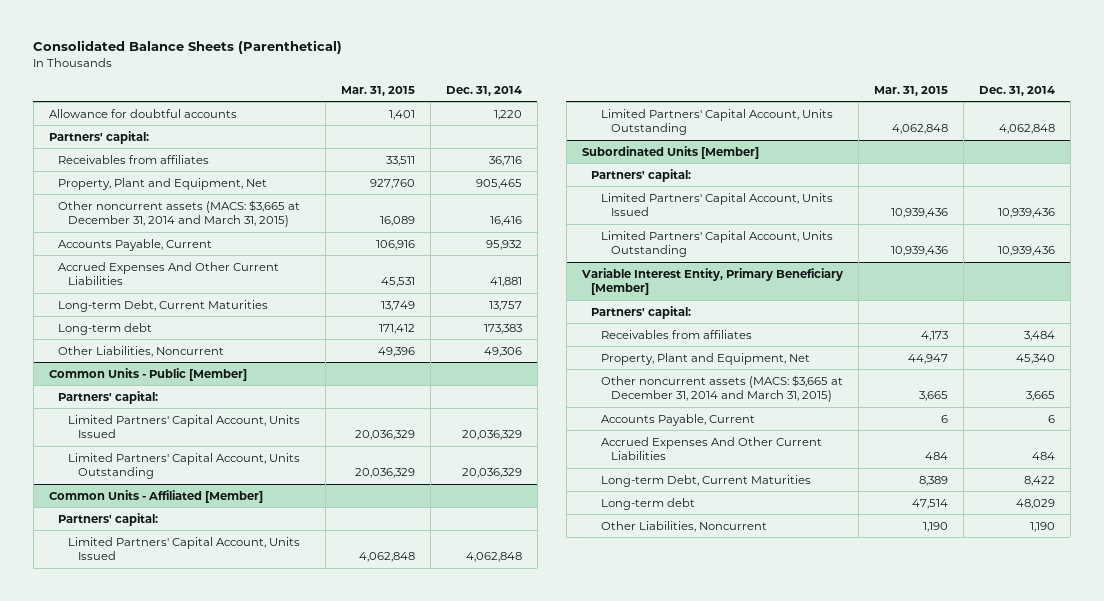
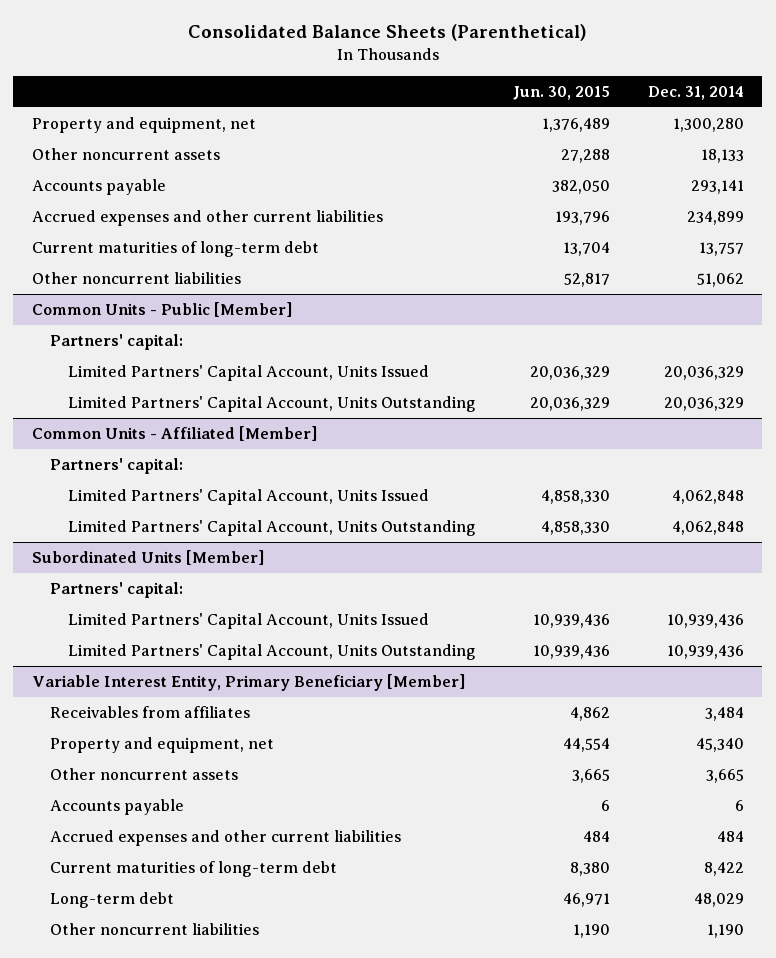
- | Mar. 31, 2015 | Dec. 31, 2014
+ | Jun. 30, 2015 | Dec. 31, 2014
- Allowance for doubtful accounts | 1,401 | 1,220
- Partners' capital:
- Receivables from affiliates | 33,511 | 36,716
- Property, Plant and Equipment, Net | 927,760 | 905,465
- Other noncurrent assets (MACS: $3,665 at December 31, 2014 and March 31, 2015) | 16,089 | 16,416
- Accounts Payable, Current | 106,916 | 95,932
- Accrued Expenses And Other Current Liabilities | 45,531 | 41,881
- Long-term Debt, Current Maturities | 13,749 | 13,757
- Long-term debt | 171,412 | 173,383
- Other Liabilities, Noncurrent | 49,396 | 49,306
+ Property and equipment, net | 1,376,489 | 1,300,280
+ Other noncurrent assets | 27,288 | 18,133
+ Accounts payable | 382,050 | 293,141
+ Accrued expenses and other current liabilities | 193,796 | 234,899
+ Current maturities of long-term debt | 13,704 | 13,757
+ Other noncurrent liabilities | 52,817 | 51,062
@ Variable Interest Entity, Primary Beneficiary [Member]
- Partners' capital:
- Property, Plant and Equipment, Net | 44,947 | 45,340
- Other noncurrent assets (MACS: $3,665 at December 31, 2014 and March 31, 2015) | 3,665 | 3,665
- Accounts Payable, Current | 6 | 6
- Accrued Expenses And Other Current Liabilities | 484 | 484
- Long-term Debt, Current Maturities | 8,389 | 8,422
+ Property and equipment, net | 44,554 | 45,340
+ Other noncurrent assets | 3,665 | 3,665
+ Accounts payable | 6 | 6
+ Accrued expenses and other current liabilities | 484 | 484
+ Current maturities of long-term debt | 8,380 | 8,422
- Other Liabilities, Noncurrent | 1,190 | 1,190
+ Other noncurrent liabilities | 1,190 | 1,190

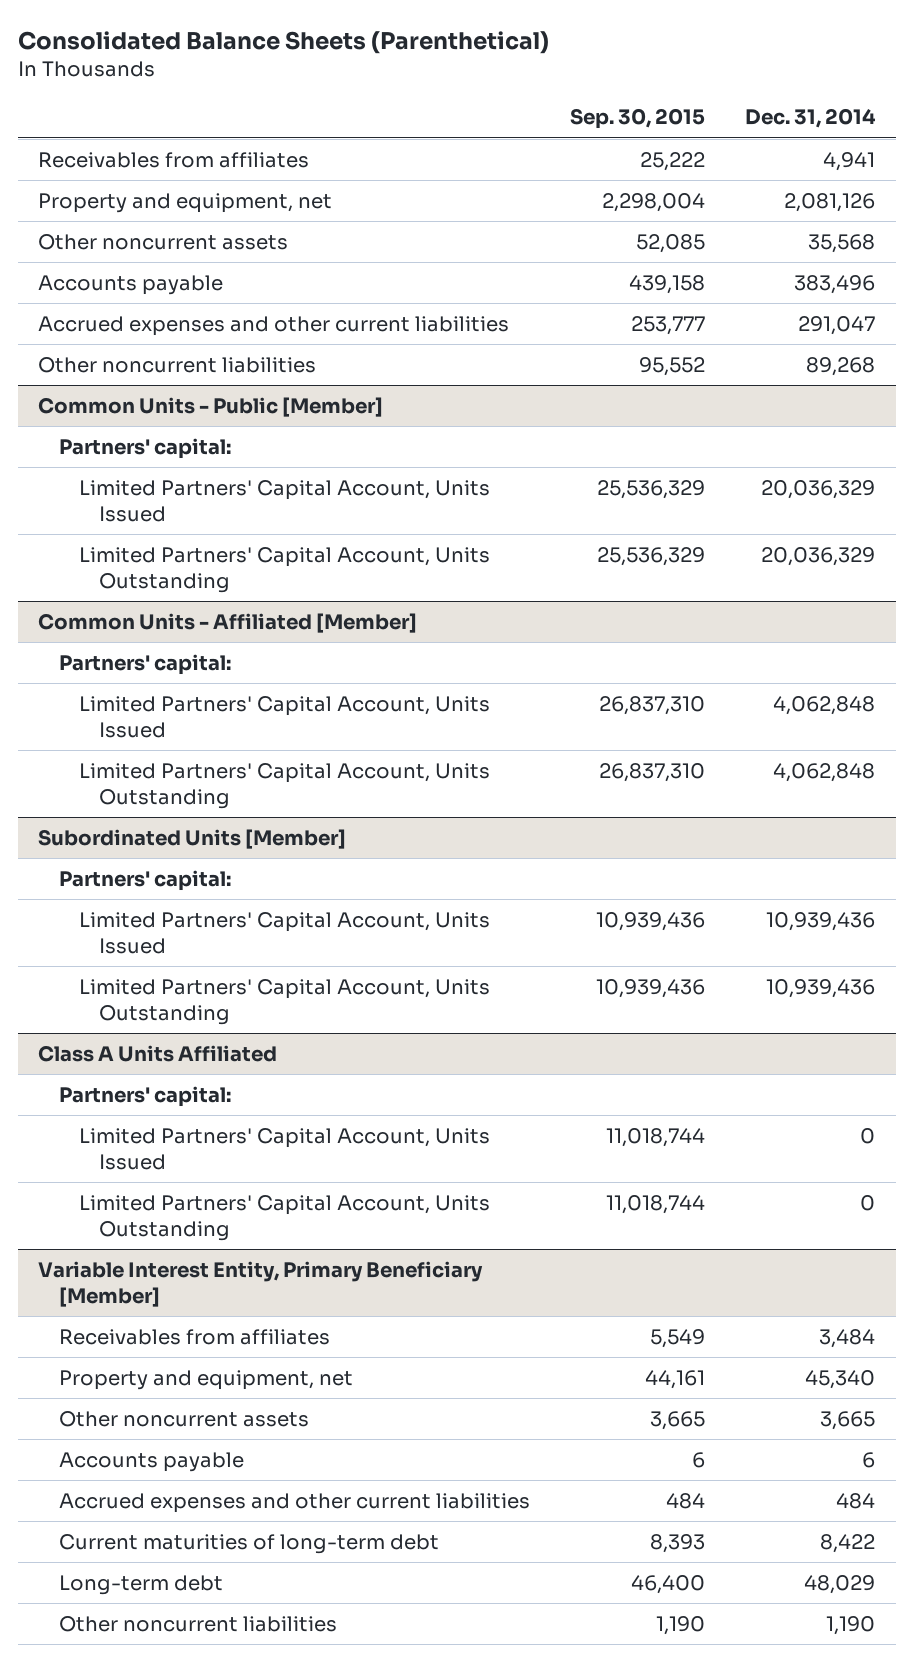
- | Jun. 30, 2015 | Dec. 31, 2014
+ | Sep. 30, 2015 | Dec. 31, 2014
- Property and equipment, net | 1,376,489 | 1,300,280
- Other noncurrent assets | 27,288 | 18,133
- Accounts payable | 382,050 | 293,141
- Accrued expenses and other current liabilities | 193,796 | 234,899
- Current maturities of long-term debt | 13,704 | 13,757
- Other noncurrent liabilities | 52,817 | 51,062
+ Receivables from affiliates | 25,222 | 4,941
+ Property and equipment, net | 2,298,004 | 2,081,126
+ Other noncurrent assets | 52,085 | 35,568
+ Accounts payable | 439,158 | 383,496
+ Accrued expenses and other current liabilities | 253,777 | 291,047
+ Other noncurrent liabilities | 95,552 | 89,268
+ Class A Units Affiliated
+ Partners' capital:
+ Limited Partners' Capital Account, Units Issued | 11,018,744 | 0
+ Limited Partners' Capital Account, Units Outstanding | 11,018,744 | 0

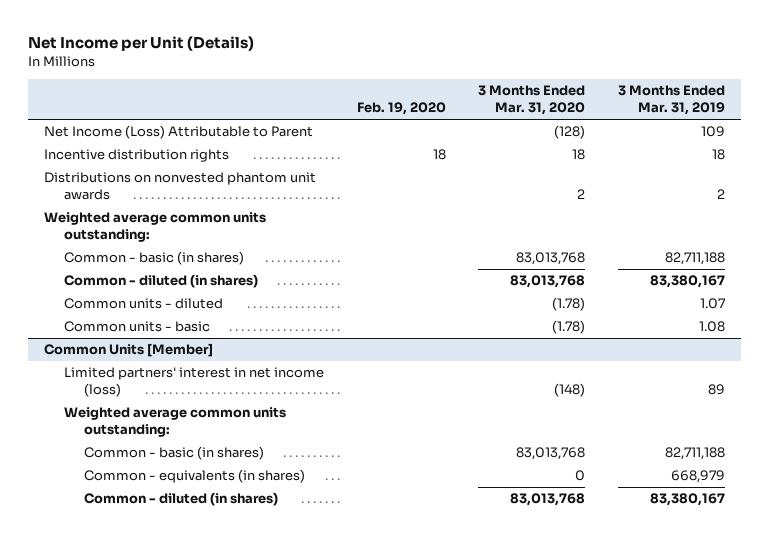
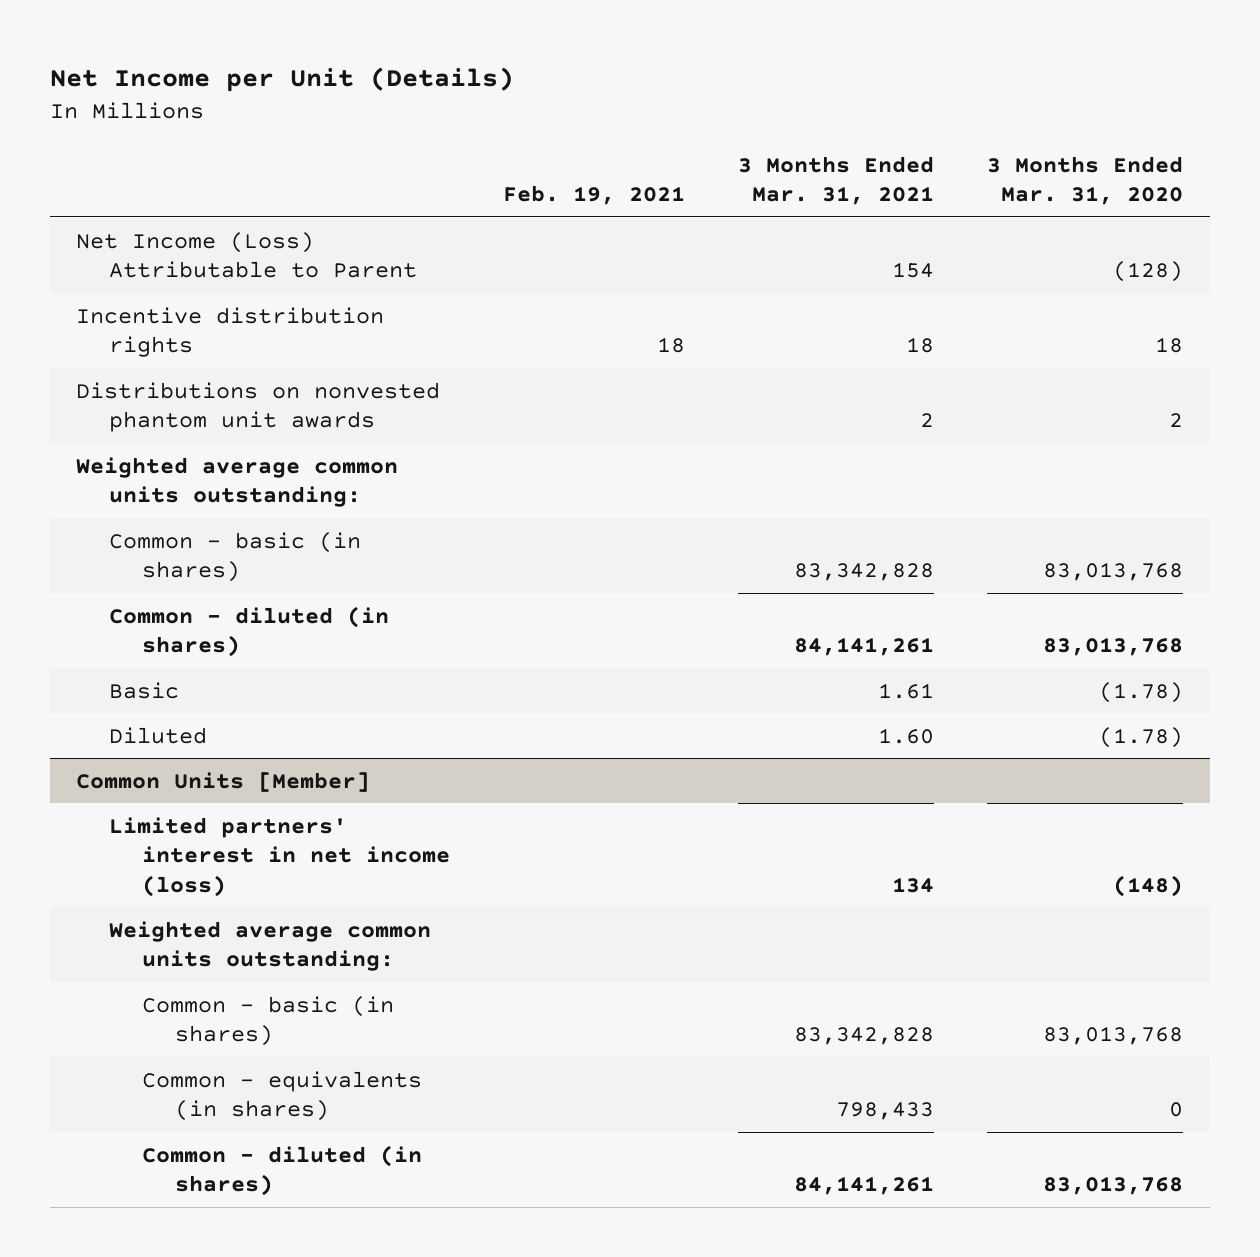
- | Feb. 19, 2020 | 3 Months Ended Mar. 31, 2020 | 3 Months Ended Mar. 31, 2019
+ | Feb. 19, 2021 | 3 Months Ended Mar. 31, 2021 | 3 Months Ended Mar. 31, 2020
- Common units - diluted | | (1.78) | 1.07
- Common units - basic | | (1.78) | 1.08
+ Basic | | 1.61 | (1.78)
+ Diluted | | 1.60 | (1.78)

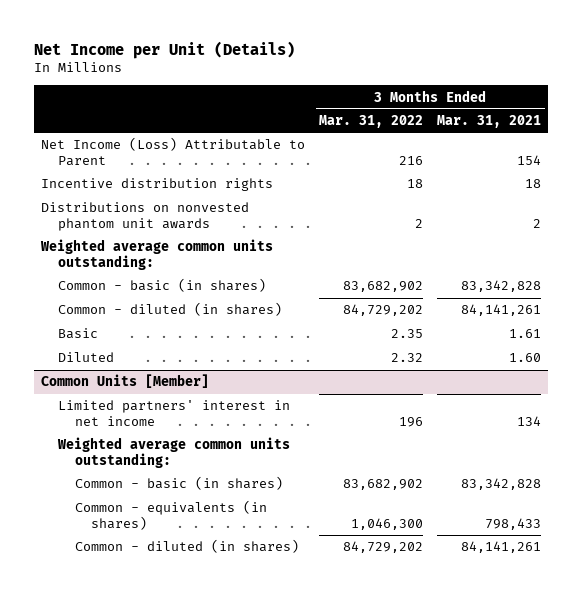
- | Feb. 19, 2021 | 3 Months Ended Mar. 31, 2021 | 3 Months Ended Mar. 31, 2020
+ | 3 Months Ended Mar. 31, 2022 | 3 Months Ended Mar. 31, 2021
@ Common Units [Member]
- Limited partners' interest in net income (loss) | | 134 | (148)
+ Limited partners' interest in net income | 196 | 134

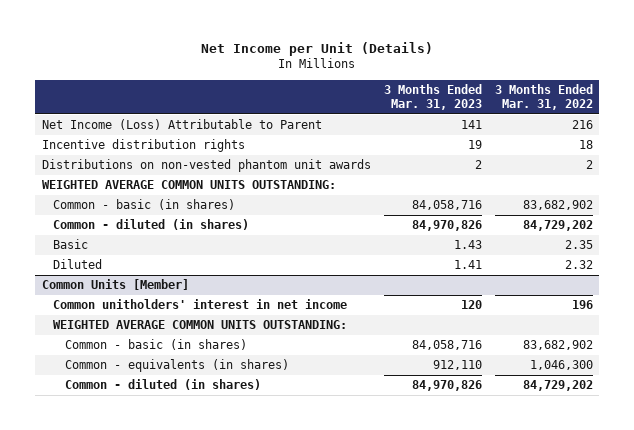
- | 3 Months Ended Mar. 31, 2022 | 3 Months Ended Mar. 31, 2021
+ | 3 Months Ended Mar. 31, 2023 | 3 Months Ended Mar. 31, 2022
- Distributions on nonvested phantom unit awards | 2 | 2
- Weighted average common units outstanding:
+ Distributions on non-vested phantom unit awards | 2 | 2
+ WEIGHTED AVERAGE COMMON UNITS OUTSTANDING:
@ Common Units [Member]
- Limited partners' interest in net income | 196 | 134
- Weighted average common units outstanding:
+ Common unitholders' interest in net income | 120 | 196
+ WEIGHTED AVERAGE COMMON UNITS OUTSTANDING:

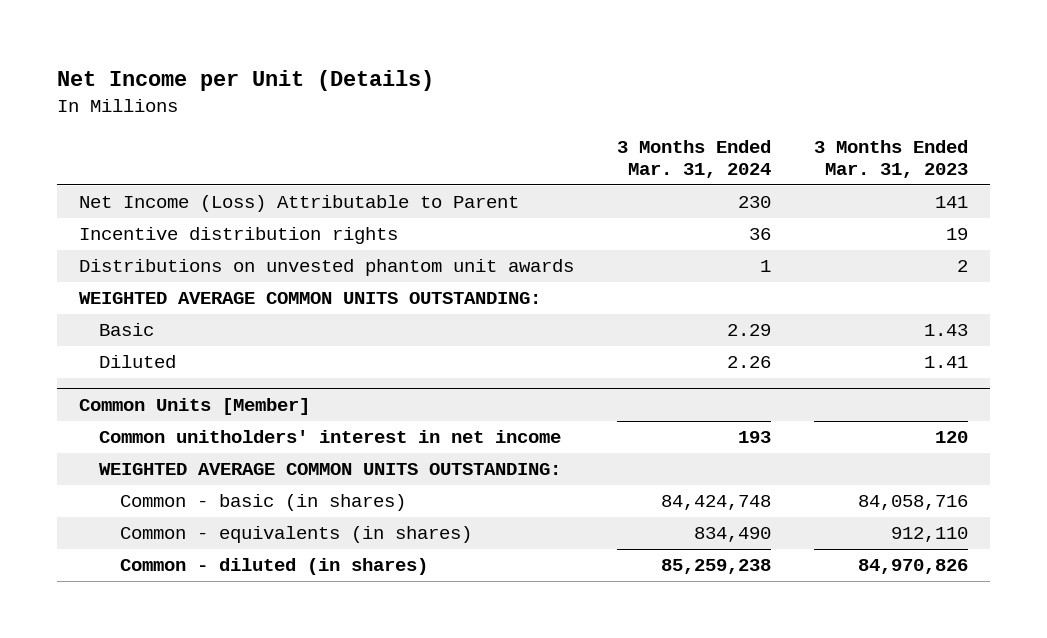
- | 3 Months Ended Mar. 31, 2023 | 3 Months Ended Mar. 31, 2022
+ | 3 Months Ended Mar. 31, 2024 | 3 Months Ended Mar. 31, 2023
- Distributions on non-vested phantom unit awards | 2 | 2
+ Distributions on unvested phantom unit awards | 1 | 2
- Common - basic (in shares) | 84,058,716 | 83,682,902
- Common - diluted (in shares) | 84,970,826 | 84,729,202

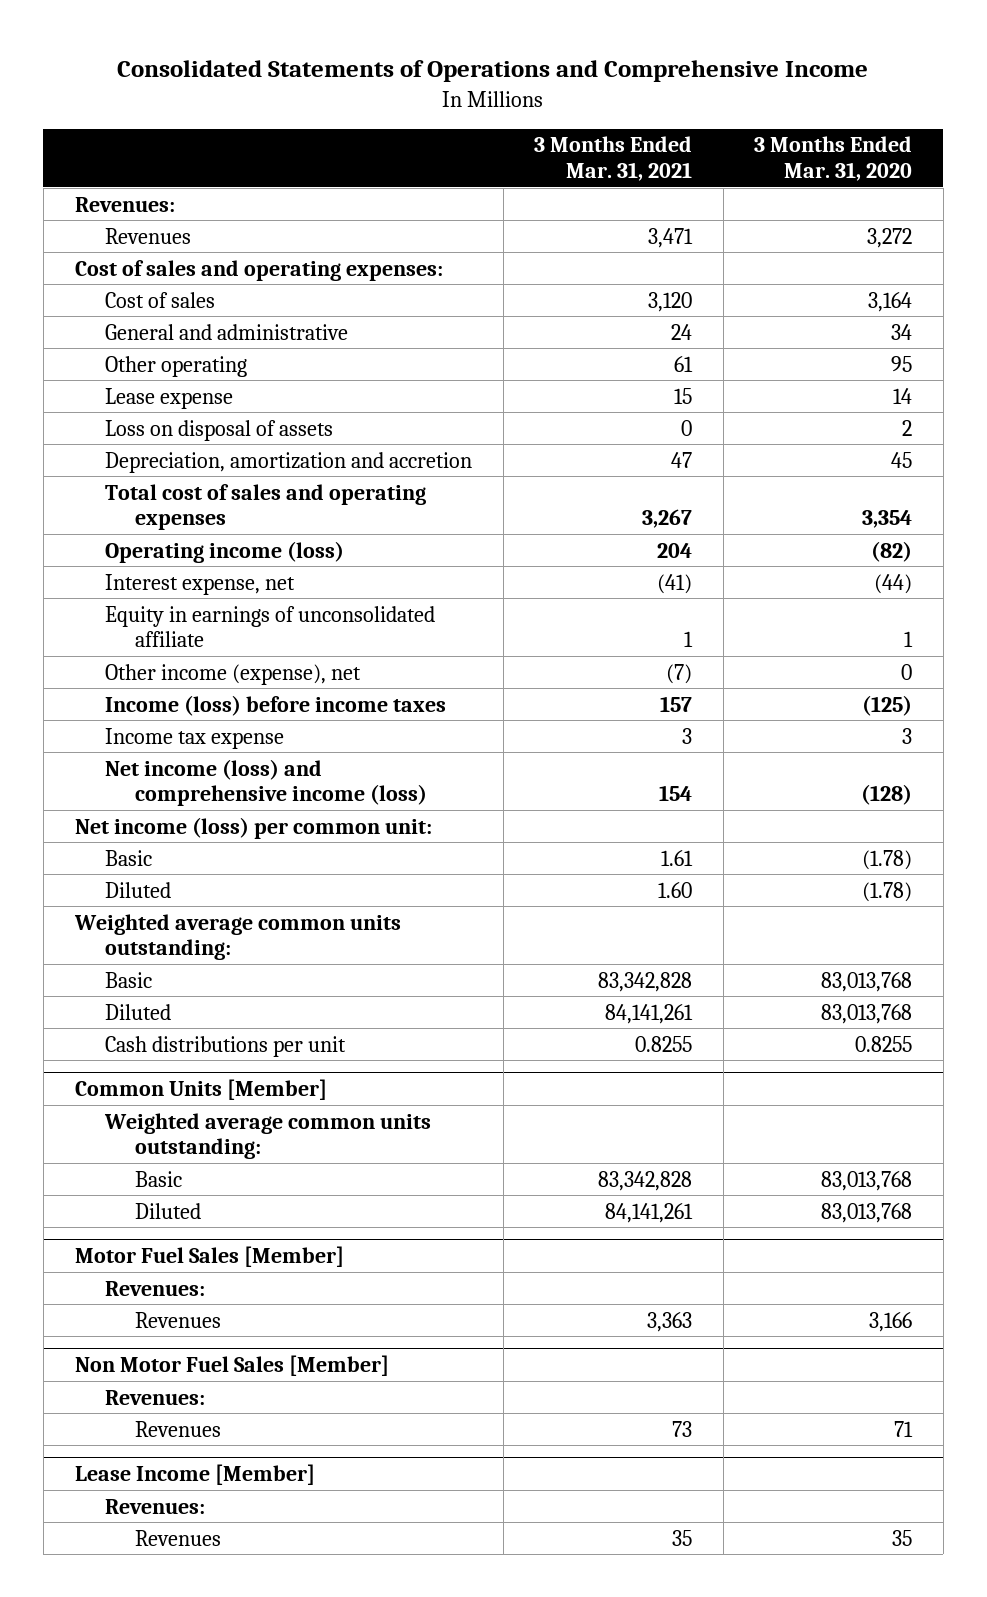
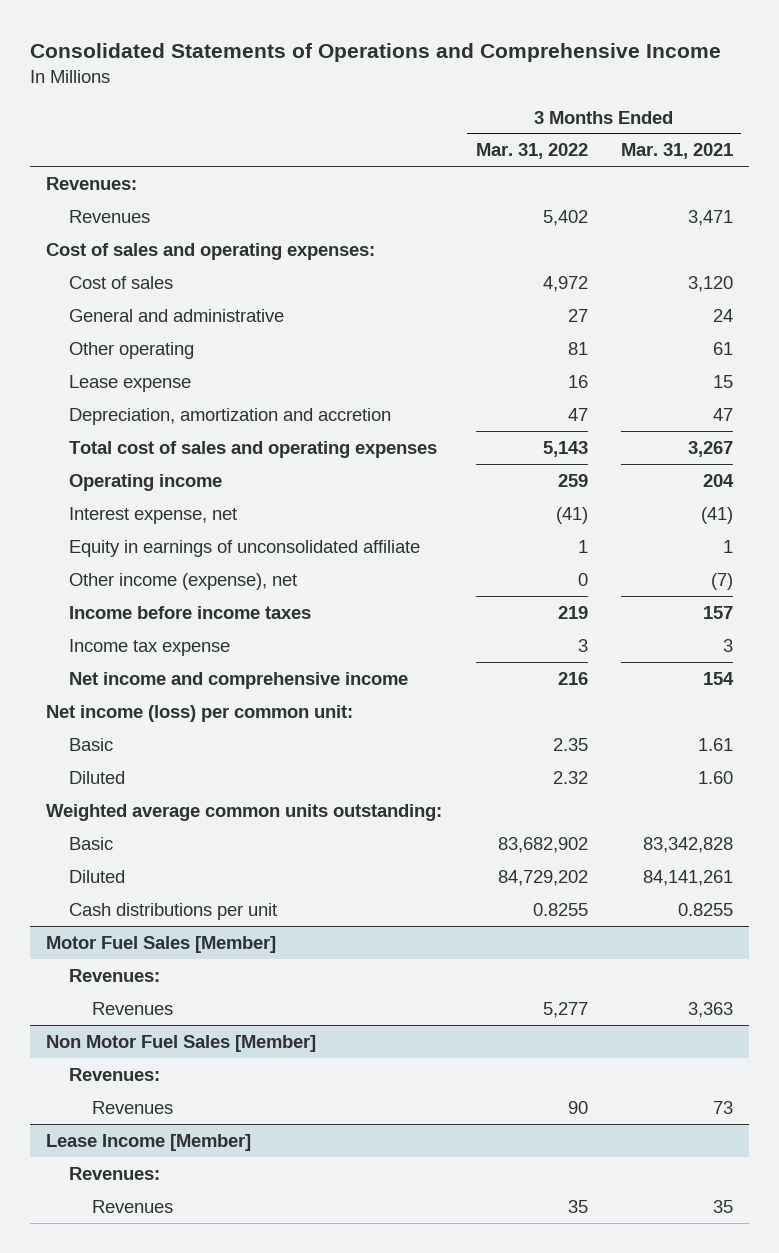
- | 3 Months Ended Mar. 31, 2021 | 3 Months Ended Mar. 31, 2020
+ | 3 Months Ended Mar. 31, 2022 | 3 Months Ended Mar. 31, 2021
- Loss on disposal of assets | 0 | 2
- Operating income (loss) | 204 | (82)
+ Operating income | 259 | 204
- Income (loss) before income taxes | 157 | (125)
+ Income before income taxes | 219 | 157
- Net income (loss) and comprehensive income (loss) | 154 | (128)
+ Net income and comprehensive income | 216 | 154
- Common Units [Member]
- Weighted average common units outstanding:
- Basic | 83,342,828 | 83,013,768
- Diluted | 84,141,261 | 83,013,768

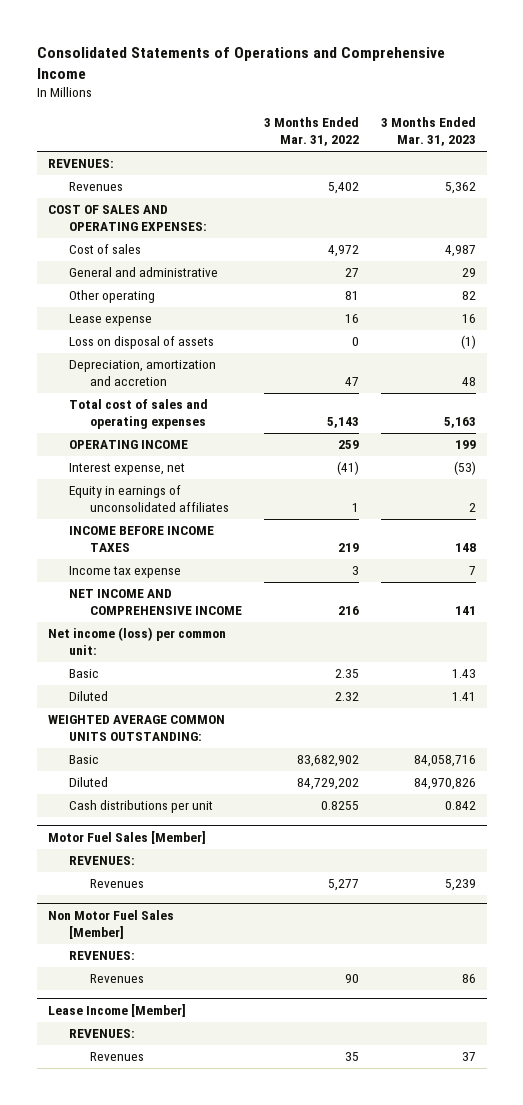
- | 3 Months Ended Mar. 31, 2022 | 3 Months Ended Mar. 31, 2021
+ | 3 Months Ended Mar. 31, 2022 | 3 Months Ended Mar. 31, 2023
- Revenues:
+ REVENUES:
- Cost of sales and operating expenses:
+ COST OF SALES AND OPERATING EXPENSES:
+ Loss on disposal of assets | 0 | (1)
- Operating income | 259 | 204
+ OPERATING INCOME | 259 | 199
- Equity in earnings of unconsolidated affiliate | 1 | 1
- Other income (expense), net | 0 | (7)
- Income before income taxes | 219 | 157
+ Equity in earnings of unconsolidated affiliates | 1 | 2
+ INCOME BEFORE INCOME TAXES | 219 | 148
- Net income and comprehensive income | 216 | 154
+ NET INCOME AND COMPREHENSIVE INCOME | 216 | 141
- Weighted average common units outstanding:
+ WEIGHTED AVERAGE COMMON UNITS OUTSTANDING:
@ Motor Fuel Sales [Member]
- Revenues:
+ REVENUES:
@ Non Motor Fuel Sales [Member]
- Revenues:
+ REVENUES:
@ Lease Income [Member]
- Revenues:
+ REVENUES:

